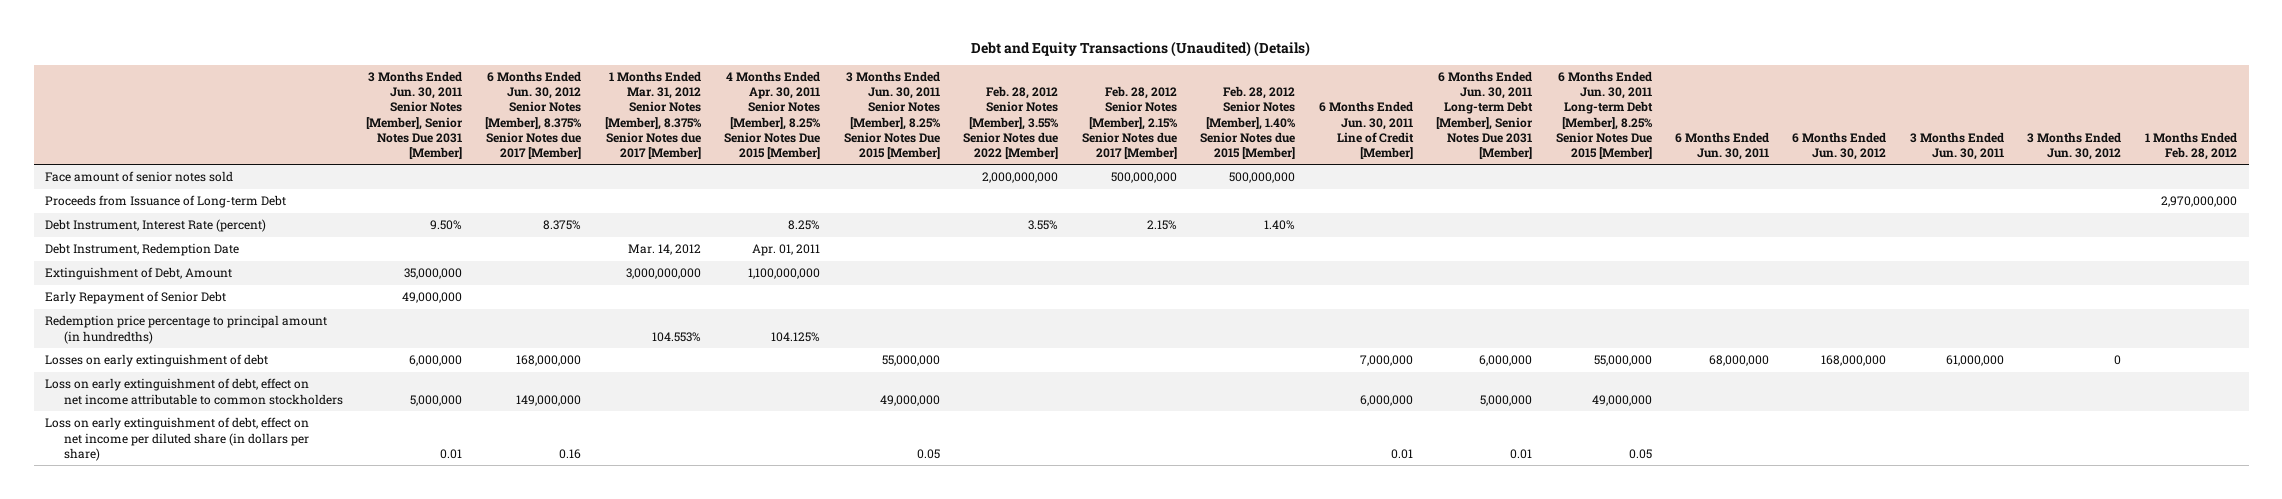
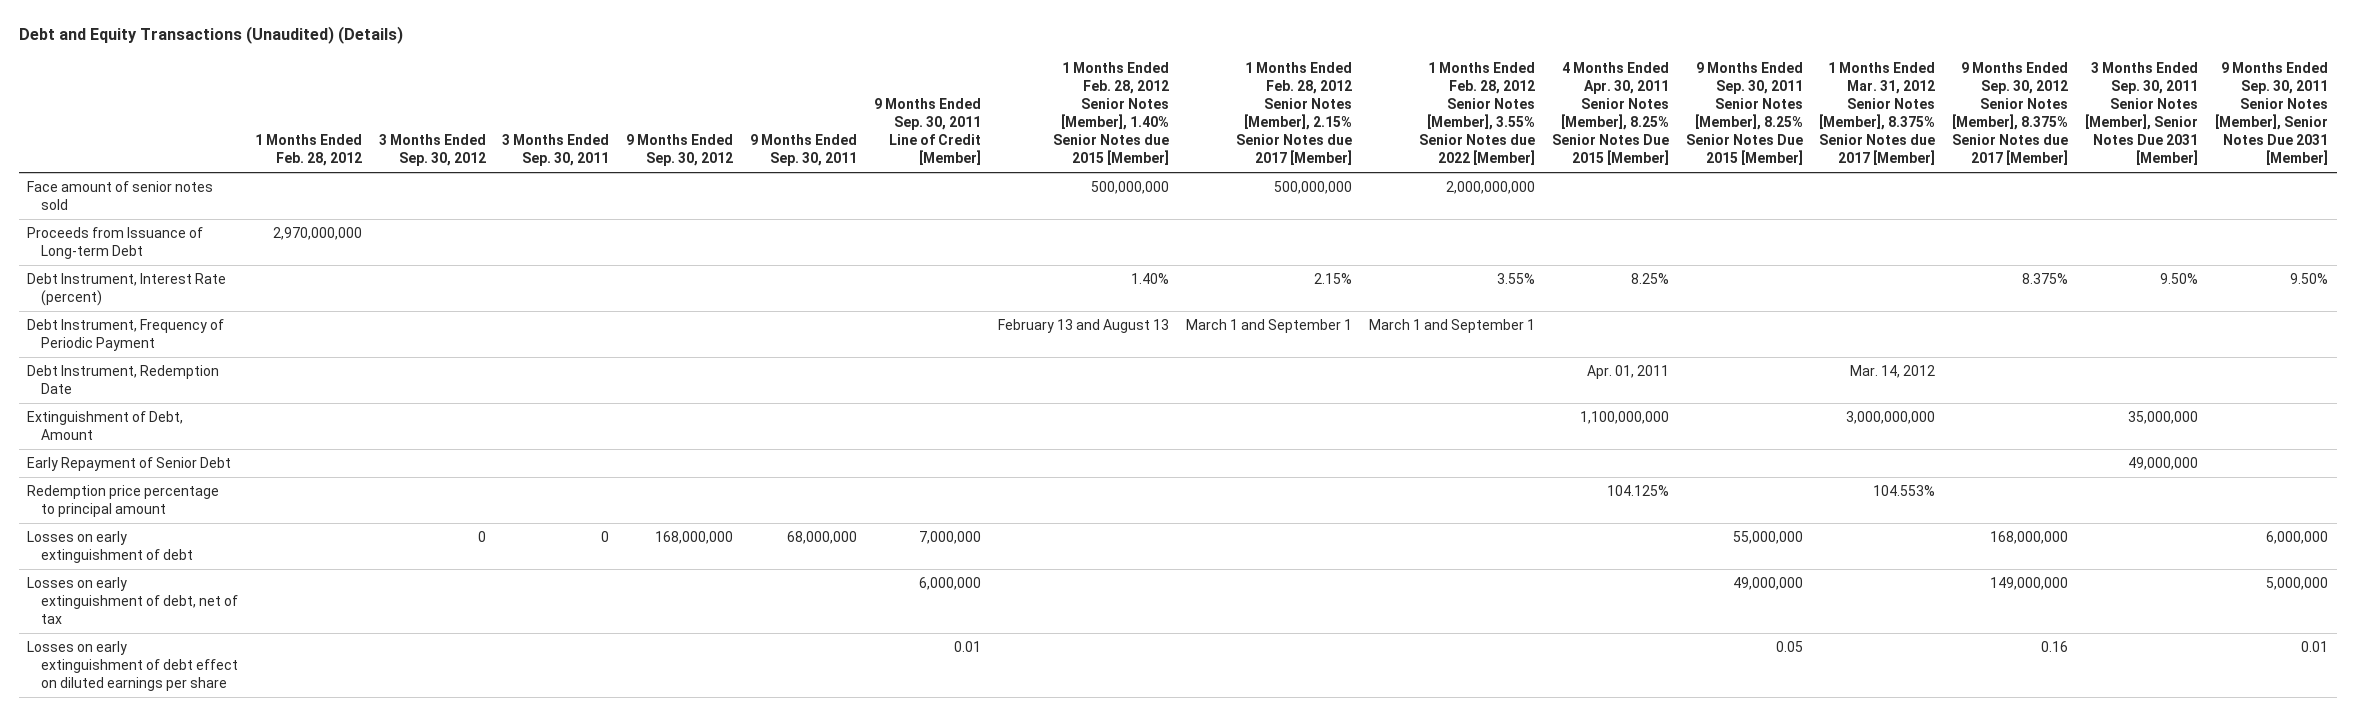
- | 3 Months Ended Jun. 30, 2011 Senior Notes [Member], Senior Notes Due 2031 [Member] | 6 Months Ended Jun. 30, 2012 Senior Notes [Member], 8.375% Senior Notes due 2017 [Member] | 1 Months Ended Mar. 31, 2012 Senior Notes [Member], 8.375% Senior Notes due 2017 [Member] | 4 Months Ended Apr. 30, 2011 Senior Notes [Member], 8.25% Senior Notes Due 2015 [Member] | 3 Months Ended Jun. 30, 2011 Senior Notes [Member], 8.25% Senior Notes Due 2015 [Member] | Feb. 28, 2012 Senior Notes [Member], 3.55% Senior Notes due 2022 [Member] | Feb. 28, 2012 Senior Notes [Member], 2.15% Senior Notes due 2017 [Member] | Feb. 28, 2012 Senior Notes [Member], 1.40% Senior Notes due 2015 [Member] | 6 Months Ended Jun. 30, 2011 Line of Credit [Member] | 6 Months Ended Jun. 30, 2011 Long-term Debt [Member], Senior Notes Due 2031 [Member] | 6 Months Ended Jun. 30, 2011 Long-term Debt [Member], 8.25% Senior Notes Due 2015 [Member] | 6 Months Ended Jun. 30, 2011 | 6 Months Ended Jun. 30, 2012 | 3 Months Ended Jun. 30, 2011 | 3 Months Ended Jun. 30, 2012 | 1 Months Ended Feb. 28, 2012
+ | 1 Months Ended Feb. 28, 2012 | 3 Months Ended Sep. 30, 2012 | 3 Months Ended Sep. 30, 2011 | 9 Months Ended Sep. 30, 2012 | 9 Months Ended Sep. 30, 2011 | 9 Months Ended Sep. 30, 2011 Line of Credit [Member] | 1 Months Ended Feb. 28, 2012 Senior Notes [Member], 1.40% Senior Notes due 2015 [Member] | 1 Months Ended Feb. 28, 2012 Senior Notes [Member], 2.15% Senior Notes due 2017 [Member] | 1 Months Ended Feb. 28, 2012 Senior Notes [Member], 3.55% Senior Notes due 2022 [Member] | 4 Months Ended Apr. 30, 2011 Senior Notes [Member], 8.25% Senior Notes Due 2015 [Member] | 9 Months Ended Sep. 30, 2011 Senior Notes [Member], 8.25% Senior Notes Due 2015 [Member] | 1 Months Ended Mar. 31, 2012 Senior Notes [Member], 8.375% Senior Notes due 2017 [Member] | 9 Months Ended Sep. 30, 2012 Senior Notes [Member], 8.375% Senior Notes due 2017 [Member] | 3 Months Ended Sep. 30, 2011 Senior Notes [Member], Senior Notes Due 2031 [Member] | 9 Months Ended Sep. 30, 2011 Senior Notes [Member], Senior Notes Due 2031 [Member]
+ Debt Instrument, Frequency of Periodic Payment | | | | | | | February 13 and August 13 | March 1 and September 1 | March 1 and September 1 | | | | | |
- Redemption price percentage to principal amount (in hundredths) | | | 104.553% | 104.125% | | | | | | | | | | | |
+ Redemption price percentage to principal amount | | | | | | | | | | 104.125% | | 104.553% | | |
- Loss on early extinguishment of debt, effect on net income attributable to common stockholders | 5,000,000 | 149,000,000 | | | 49,000,000 | | | | 6,000,000 | 5,000,000 | 49,000,000 | | | | |
- Loss on early extinguishment of debt, effect on net income per diluted share (in dollars per share) | 0.01 | 0.16 | | | 0.05 | | | | 0.01 | 0.01 | 0.05 | | | | |
+ Losses on early extinguishment of debt, net of tax | | | | | | 6,000,000 | | | | | 49,000,000 | | 149,000,000 | | 5,000,000
+ Losses on early extinguishment of debt effect on diluted earnings per share | | | | | | 0.01 | | | | | 0.05 | | 0.16 | | 0.01

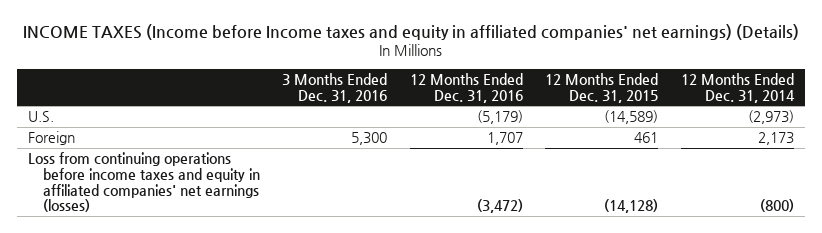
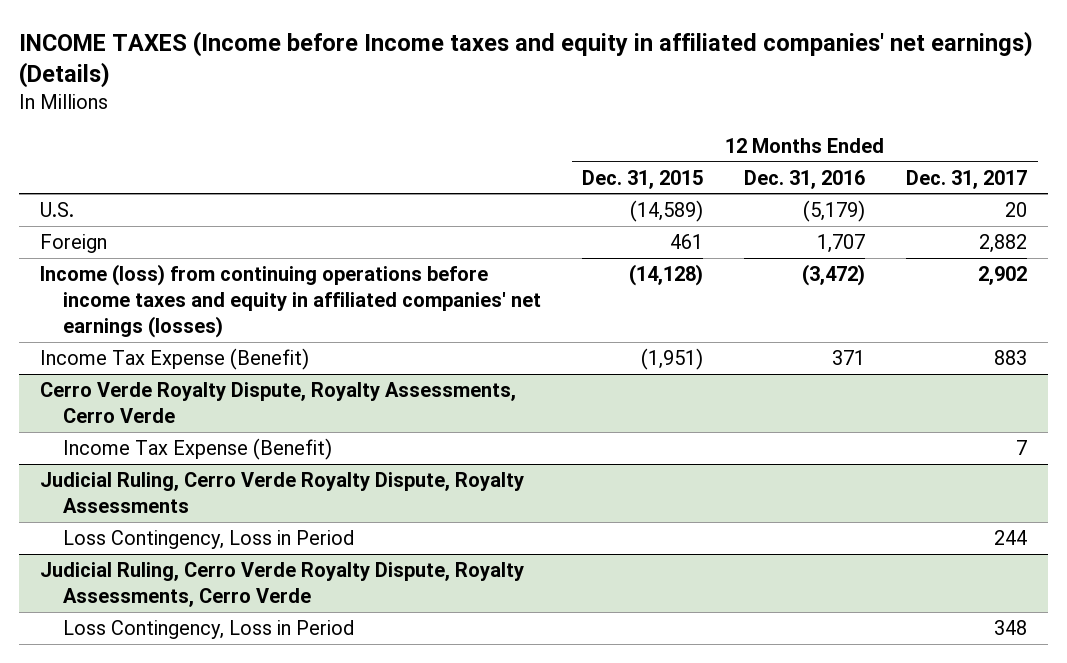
- | 3 Months Ended Dec. 31, 2016 | 12 Months Ended Dec. 31, 2016 | 12 Months Ended Dec. 31, 2015 | 12 Months Ended Dec. 31, 2014
+ | 12 Months Ended Dec. 31, 2015 | 12 Months Ended Dec. 31, 2016 | 12 Months Ended Dec. 31, 2017
- Loss from continuing operations before income taxes and equity in affiliated companies' net earnings (losses) | | (3,472) | (14,128) | (800)
+ Income (loss) from continuing operations before income taxes and equity in affiliated companies' net earnings (losses) | (14,128) | (3,472) | 2,902
+ Income Tax Expense (Benefit) | (1,951) | 371 | 883
+ Cerro Verde Royalty Dispute, Royalty Assessments, Cerro Verde
+ Income Tax Expense (Benefit) | | | 7
+ Judicial Ruling, Cerro Verde Royalty Dispute, Royalty Assessments
+ Loss Contingency, Loss in Period | | | 244
+ Judicial Ruling, Cerro Verde Royalty Dispute, Royalty Assessments, Cerro Verde
+ Loss Contingency, Loss in Period | | | 348

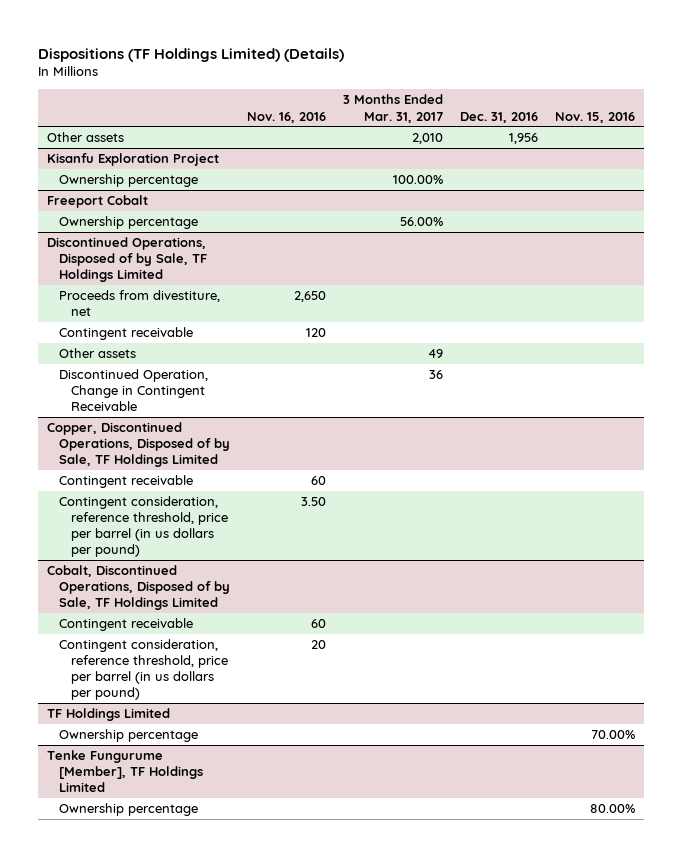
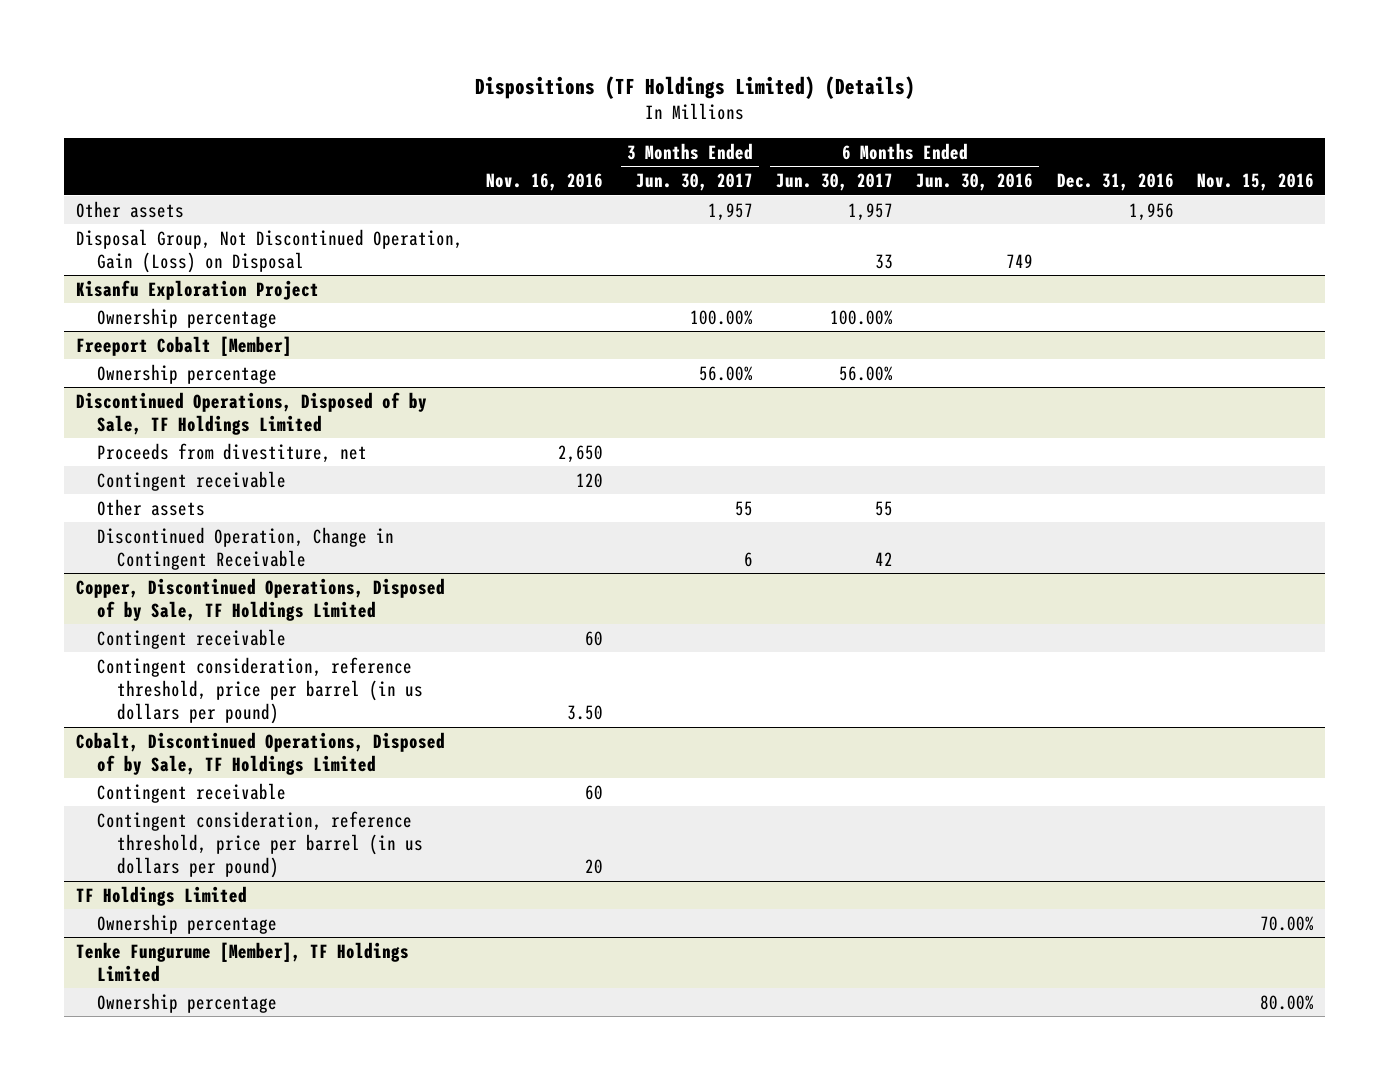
- | Nov. 16, 2016 | 3 Months Ended Mar. 31, 2017 | Dec. 31, 2016 | Nov. 15, 2016
+ | Nov. 16, 2016 | 3 Months Ended Jun. 30, 2017 | 6 Months Ended Jun. 30, 2017 | 6 Months Ended Jun. 30, 2016 | Dec. 31, 2016 | Nov. 15, 2016
+ Disposal Group, Not Discontinued Operation, Gain (Loss) on Disposal | | | 33 | 749 | |
- Freeport Cobalt
+ Freeport Cobalt [Member]

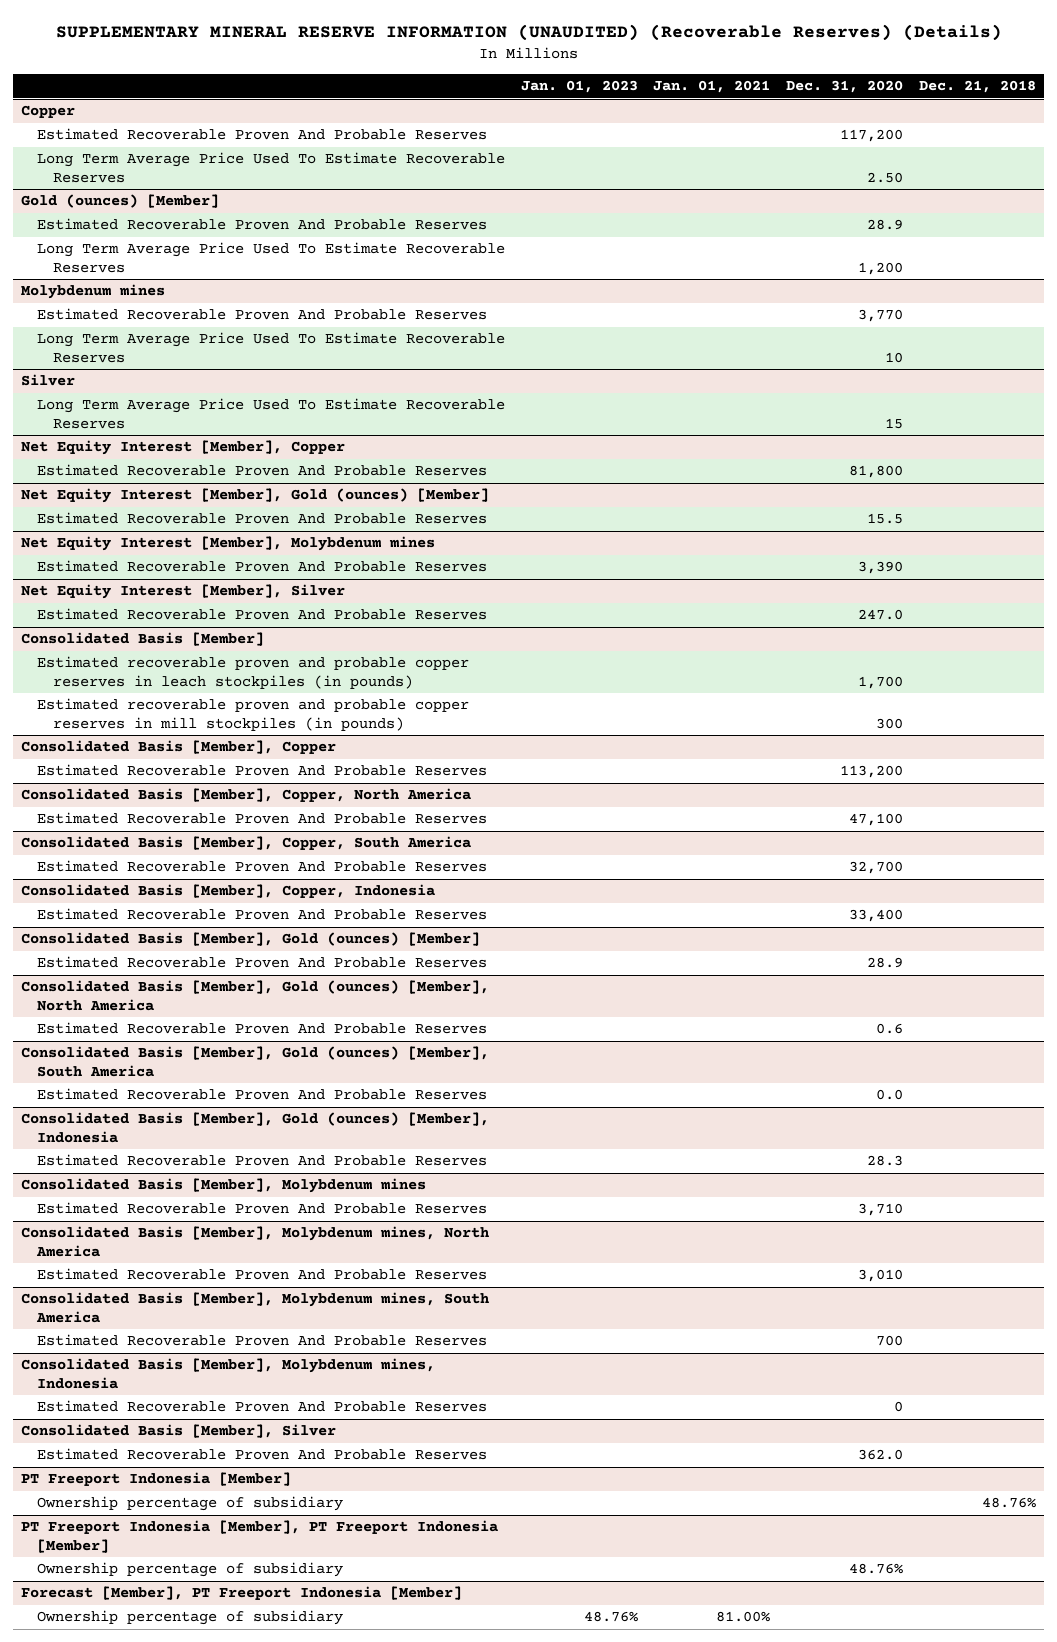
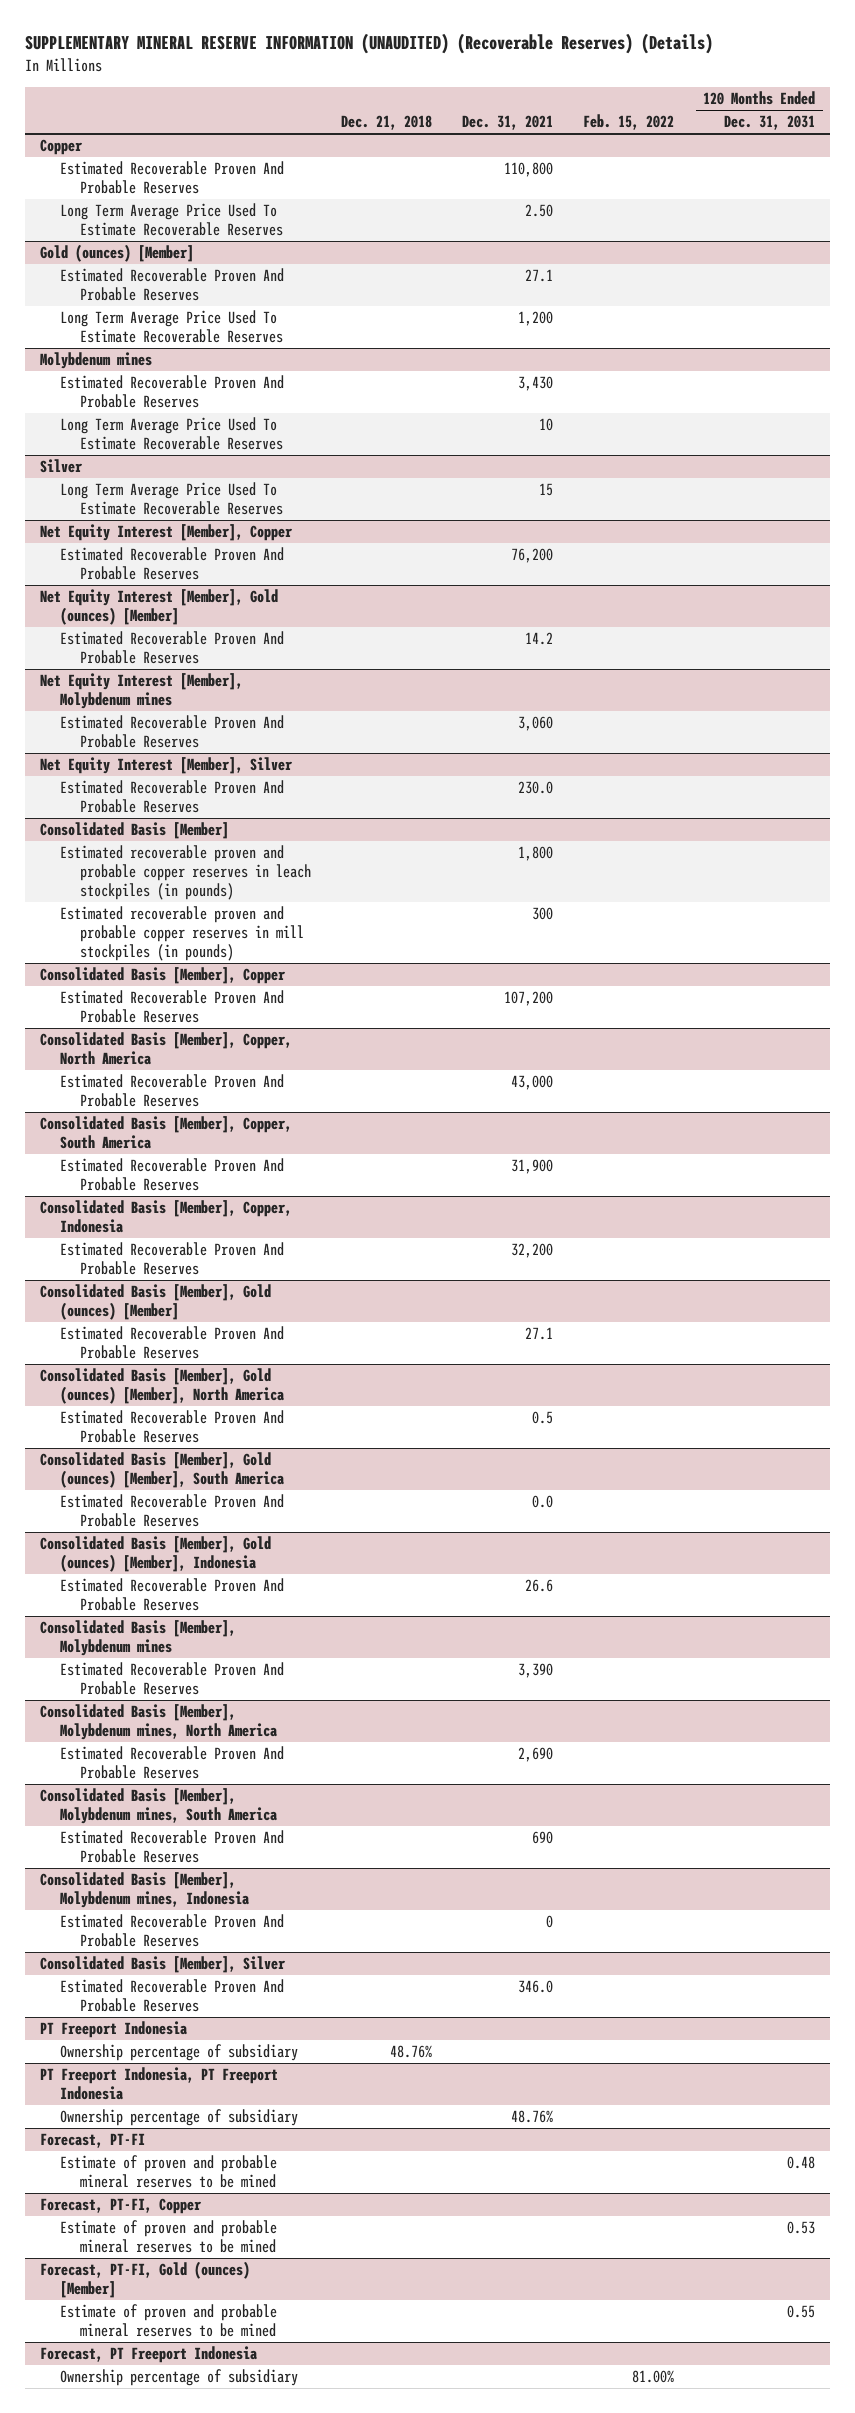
- | Jan. 01, 2023 | Jan. 01, 2021 | Dec. 31, 2020 | Dec. 21, 2018
+ | Dec. 21, 2018 | Dec. 31, 2021 | Feb. 15, 2022 | 120 Months Ended Dec. 31, 2031
- PT Freeport Indonesia [Member]
+ PT Freeport Indonesia
- PT Freeport Indonesia [Member], PT Freeport Indonesia [Member]
+ PT Freeport Indonesia, PT Freeport Indonesia
- Forecast [Member], PT Freeport Indonesia [Member]
+ Forecast, PT-FI
+ Estimate of proven and probable mineral reserves to be mined | | | | 0.48
+ Forecast, PT-FI, Copper
+ Estimate of proven and probable mineral reserves to be mined | | | | 0.53
+ Forecast, PT-FI, Gold (ounces) [Member]
+ Estimate of proven and probable mineral reserves to be mined | | | | 0.55
+ Forecast, PT Freeport Indonesia

